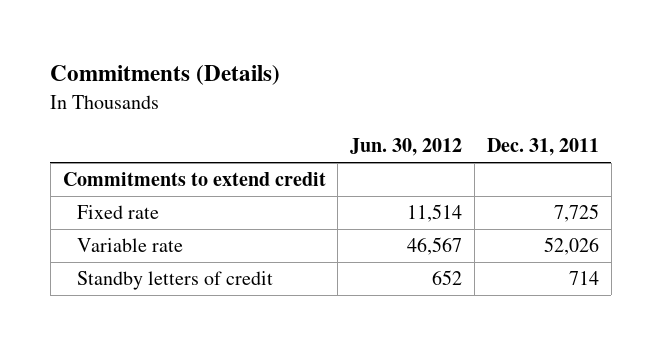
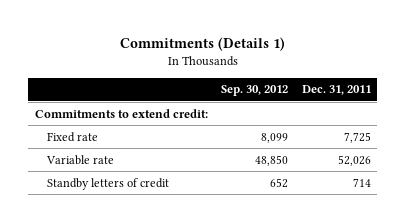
- Commitments (Details)
+ Commitments (Details 1)
- | Jun. 30, 2012 | Dec. 31, 2011
+ | Sep. 30, 2012 | Dec. 31, 2011
- Commitments to extend credit
+ Commitments to extend credit:

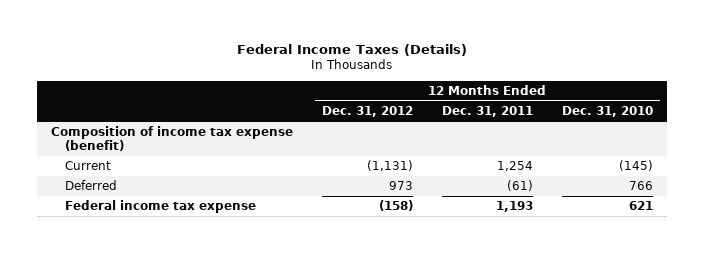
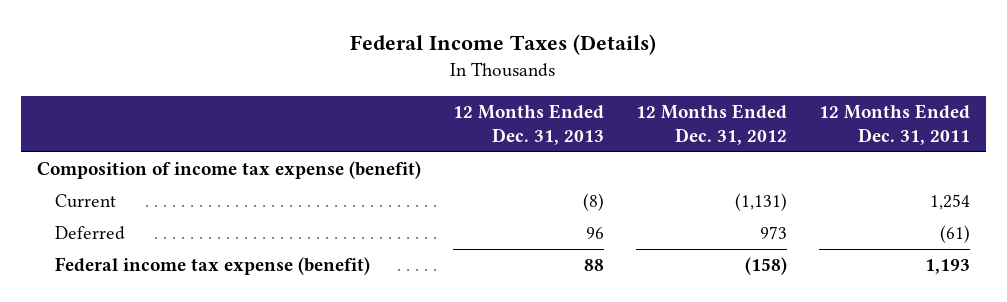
- | 12 Months Ended Dec. 31, 2012 | 12 Months Ended Dec. 31, 2011 | 12 Months Ended Dec. 31, 2010
+ | 12 Months Ended Dec. 31, 2013 | 12 Months Ended Dec. 31, 2012 | 12 Months Ended Dec. 31, 2011
- Federal income tax expense | (158) | 1,193 | 621
+ Federal income tax expense (benefit) | 88 | (158) | 1,193

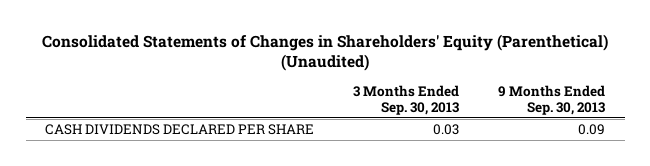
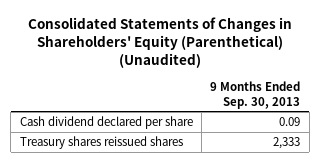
- | 3 Months Ended Sep. 30, 2013 | 9 Months Ended Sep. 30, 2013
+ | 9 Months Ended Sep. 30, 2013
- CASH DIVIDENDS DECLARED PER SHARE | 0.03 | 0.09
+ Cash dividend declared per share | 0.09
+ Treasury shares reissued shares | 2,333

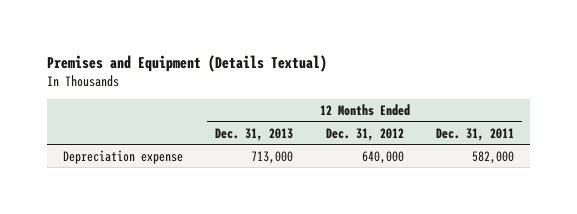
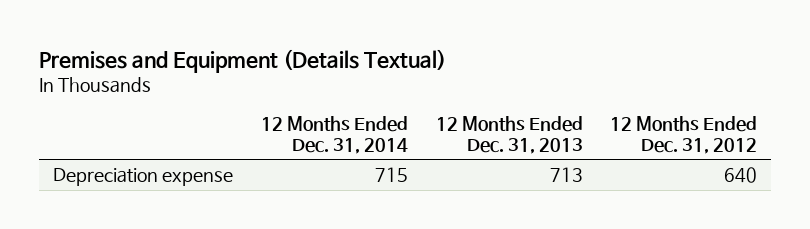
- | 12 Months Ended Dec. 31, 2013 | 12 Months Ended Dec. 31, 2012 | 12 Months Ended Dec. 31, 2011
+ | 12 Months Ended Dec. 31, 2014 | 12 Months Ended Dec. 31, 2013 | 12 Months Ended Dec. 31, 2012
- Depreciation expense | 713,000 | 640,000 | 582,000
+ Depreciation expense | 715 | 713 | 640

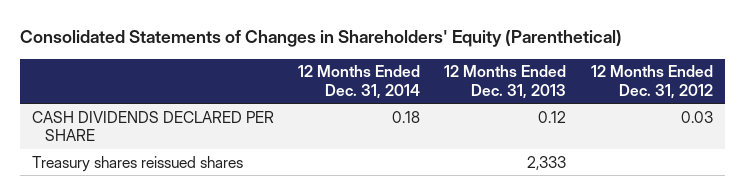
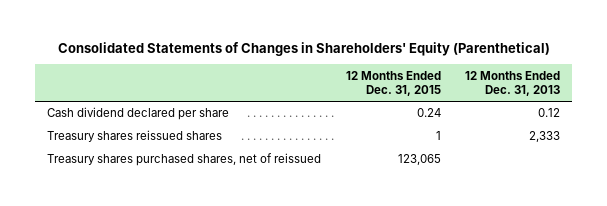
- | 12 Months Ended Dec. 31, 2014 | 12 Months Ended Dec. 31, 2013 | 12 Months Ended Dec. 31, 2012
+ | 12 Months Ended Dec. 31, 2015 | 12 Months Ended Dec. 31, 2013
- CASH DIVIDENDS DECLARED PER SHARE | 0.18 | 0.12 | 0.03
+ Cash dividend declared per share | 0.24 | 0.12
+ Treasury shares purchased shares, net of reissued | 123,065 |

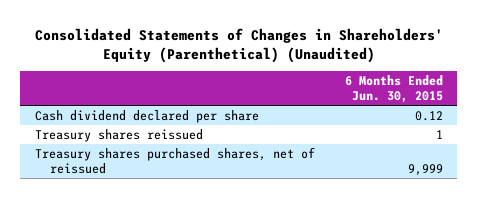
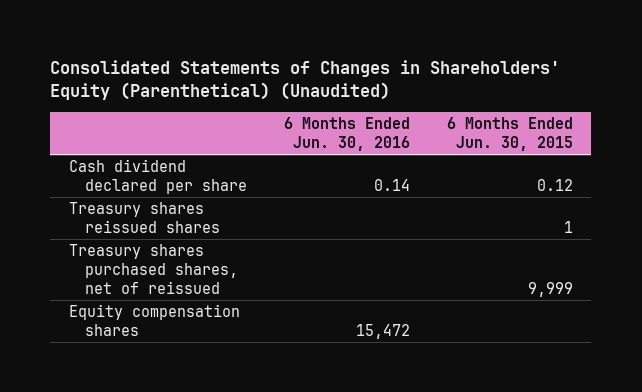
- | 6 Months Ended Jun. 30, 2015
+ | 6 Months Ended Jun. 30, 2016 | 6 Months Ended Jun. 30, 2015
- Treasury shares reissued | 1
+ Treasury shares reissued shares | | 1
+ Equity compensation shares | 15,472 |

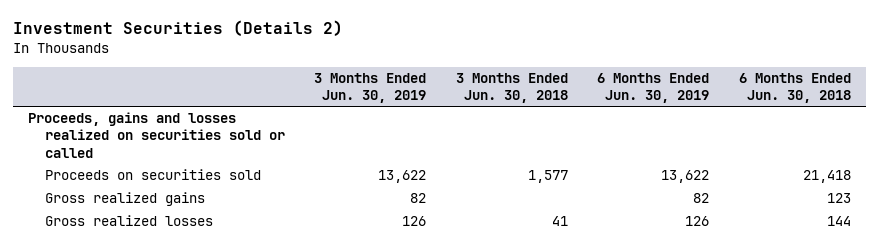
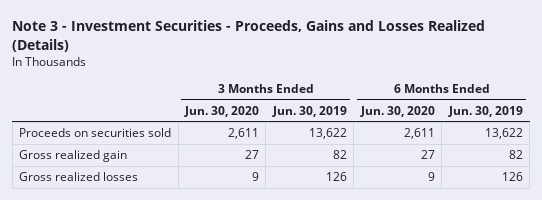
- Investment Securities (Details 2)
+ Note 3 - Investment Securities - Proceeds, Gains and Losses Realized (Details)
- | 3 Months Ended Jun. 30, 2019 | 3 Months Ended Jun. 30, 2018 | 6 Months Ended Jun. 30, 2019 | 6 Months Ended Jun. 30, 2018
+ | 3 Months Ended Jun. 30, 2020 | 3 Months Ended Jun. 30, 2019 | 6 Months Ended Jun. 30, 2020 | 6 Months Ended Jun. 30, 2019
- Proceeds, gains and losses realized on securities sold or called
- Gross realized gains | 82 | | 82 | 123
+ Gross realized gain | 27 | 82 | 27 | 82

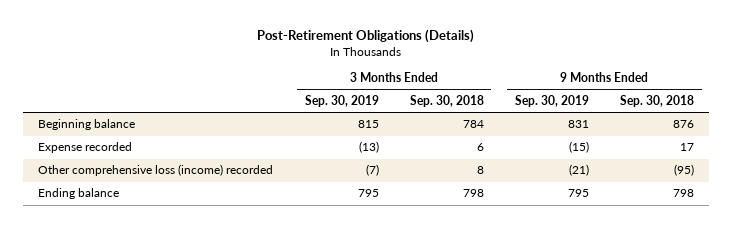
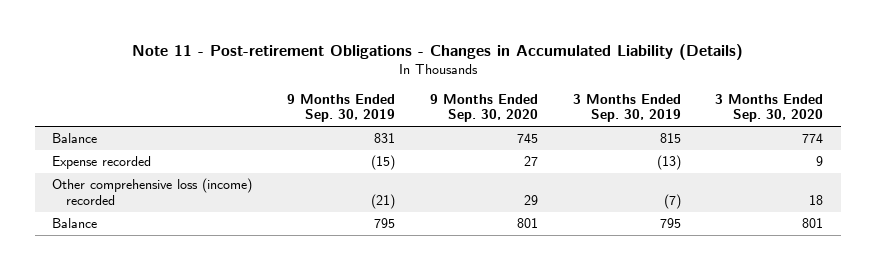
- Post-Retirement Obligations (Details)
+ Note 11 - Post-retirement Obligations - Changes in Accumulated Liability (Details)
- | 3 Months Ended Sep. 30, 2019 | 3 Months Ended Sep. 30, 2018 | 9 Months Ended Sep. 30, 2019 | 9 Months Ended Sep. 30, 2018
+ | 9 Months Ended Sep. 30, 2019 | 9 Months Ended Sep. 30, 2020 | 3 Months Ended Sep. 30, 2019 | 3 Months Ended Sep. 30, 2020
- Beginning balance | 815 | 784 | 831 | 876
+ Balance | 831 | 745 | 815 | 774
- Ending balance | 795 | 798 | 795 | 798
+ Balance | 795 | 801 | 795 | 801

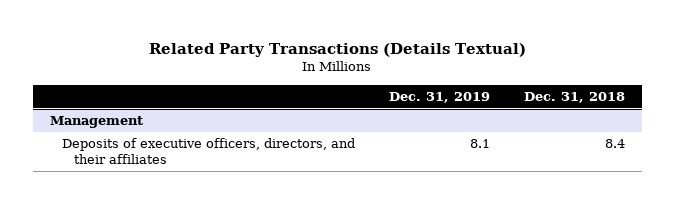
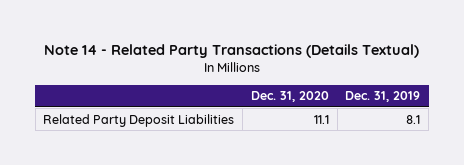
- Related Party Transactions (Details Textual)
+ Note 14 - Related Party Transactions (Details Textual)
- | Dec. 31, 2019 | Dec. 31, 2018
+ | Dec. 31, 2020 | Dec. 31, 2019
- Management
- Deposits of executive officers, directors, and their affiliates | 8.1 | 8.4
+ Related Party Deposit Liabilities | 11.1 | 8.1

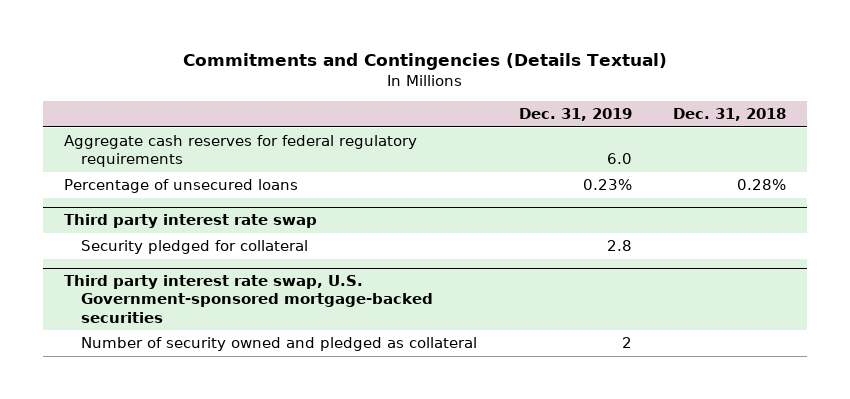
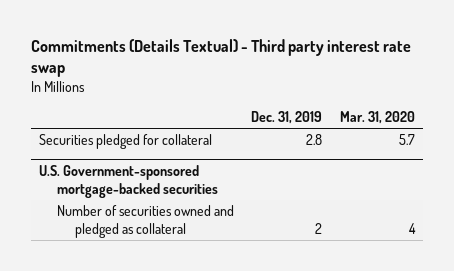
- Commitments and Contingencies (Details Textual)
+ Commitments (Details Textual) - Third party interest rate swap
- | Dec. 31, 2019 | Dec. 31, 2018
+ | Dec. 31, 2019 | Mar. 31, 2020
- Aggregate cash reserves for federal regulatory requirements | 6.0 |
- Percentage of unsecured loans | 0.23% | 0.28%
- Third party interest rate swap
- Security pledged for collateral | 2.8 |
- Third party interest rate swap, U.S. Government-sponsored mortgage-backed securities
- Number of security owned and pledged as collateral | 2 |
+ Securities pledged for collateral | 2.8 | 5.7
+ U.S. Government-sponsored mortgage-backed securities
+ Number of securities owned and pledged as collateral | 2 | 4

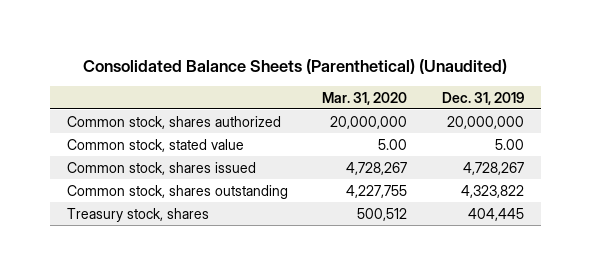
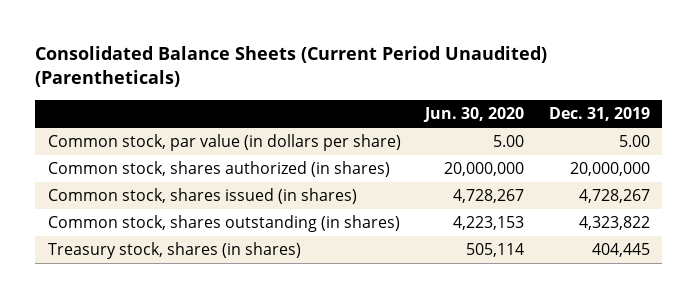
- Consolidated Balance Sheets (Parenthetical) (Unaudited)
+ Consolidated Balance Sheets (Current Period Unaudited) (Parentheticals)
- | Mar. 31, 2020 | Dec. 31, 2019
+ | Jun. 30, 2020 | Dec. 31, 2019
- Common stock, shares authorized | 20,000,000 | 20,000,000
- Common stock, stated value | 5.00 | 5.00
- Common stock, shares issued | 4,728,267 | 4,728,267
- Common stock, shares outstanding | 4,227,755 | 4,323,822
- Treasury stock, shares | 500,512 | 404,445
+ Common stock, par value (in dollars per share) | 5.00 | 5.00
+ Common stock, shares authorized (in shares) | 20,000,000 | 20,000,000
+ Common stock, shares issued (in shares) | 4,728,267 | 4,728,267
+ Common stock, shares outstanding (in shares) | 4,223,153 | 4,323,822
+ Treasury stock, shares (in shares) | 505,114 | 404,445

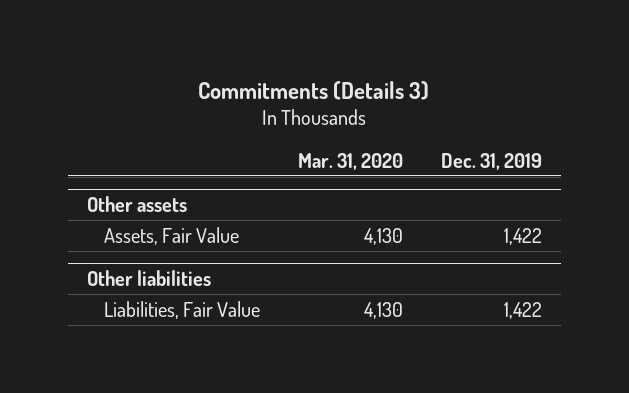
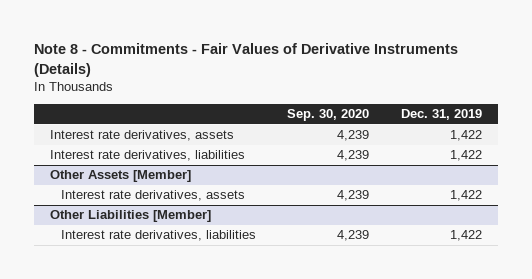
- Commitments (Details 3)
+ Note 8 - Commitments - Fair Values of Derivative Instruments (Details)
- | Mar. 31, 2020 | Dec. 31, 2019
+ | Sep. 30, 2020 | Dec. 31, 2019
- Other assets
- Assets, Fair Value | 4,130 | 1,422
- Other liabilities
- Liabilities, Fair Value | 4,130 | 1,422
+ Interest rate derivatives, assets | 4,239 | 1,422
+ Interest rate derivatives, liabilities | 4,239 | 1,422
+ Other Assets [Member]
+ Interest rate derivatives, assets | 4,239 | 1,422
+ Other Liabilities [Member]
+ Interest rate derivatives, liabilities | 4,239 | 1,422

